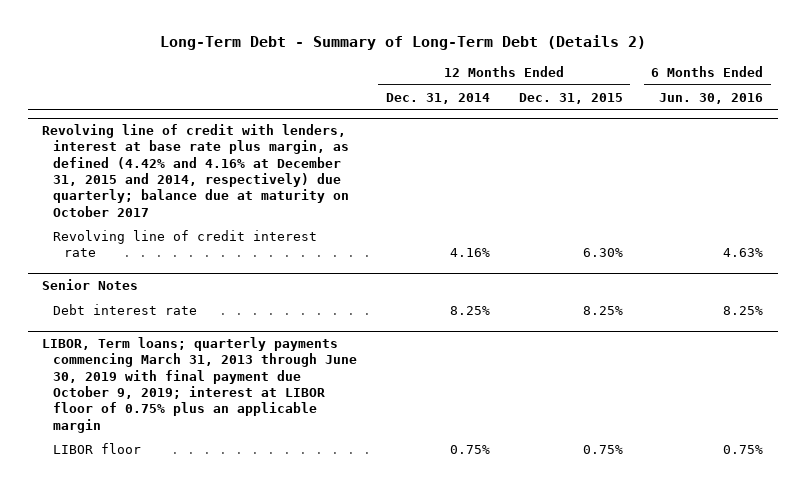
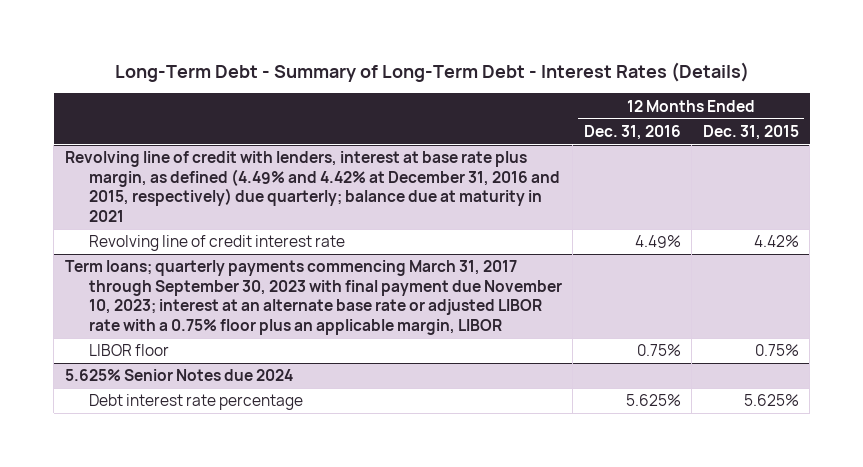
- Long-Term Debt - Summary of Long-Term Debt (Details 2)
+ Long-Term Debt - Summary of Long-Term Debt - Interest Rates (Details)
- | 12 Months Ended Dec. 31, 2014 | 12 Months Ended Dec. 31, 2015 | 6 Months Ended Jun. 30, 2016
+ | 12 Months Ended Dec. 31, 2016 | 12 Months Ended Dec. 31, 2015
- Revolving line of credit with lenders, interest at base rate plus margin, as defined (4.42% and 4.16% at December 31, 2015 and 2014, respectively) due quarterly; balance due at maturity on October 2017
- Revolving line of credit interest rate | 4.16% | 6.30% | 4.63%
- Senior Notes
- Debt interest rate | 8.25% | 8.25% | 8.25%
- LIBOR, Term loans; quarterly payments commencing March 31, 2013 through June 30, 2019 with final payment due October 9, 2019; interest at LIBOR floor of 0.75% plus an applicable margin
+ Revolving line of credit with lenders, interest at base rate plus margin, as defined (4.49% and 4.42% at December 31, 2016 and 2015, respectively) due quarterly; balance due at maturity in 2021
+ Revolving line of credit interest rate | 4.49% | 4.42%
+ Term loans; quarterly payments commencing March 31, 2017 through September 30, 2023 with final payment due November 10, 2023; interest at an alternate base rate or adjusted LIBOR rate with a 0.75% floor plus an applicable margin, LIBOR
+ 5.625% Senior Notes due 2024
+ Debt interest rate percentage | 5.625% | 5.625%

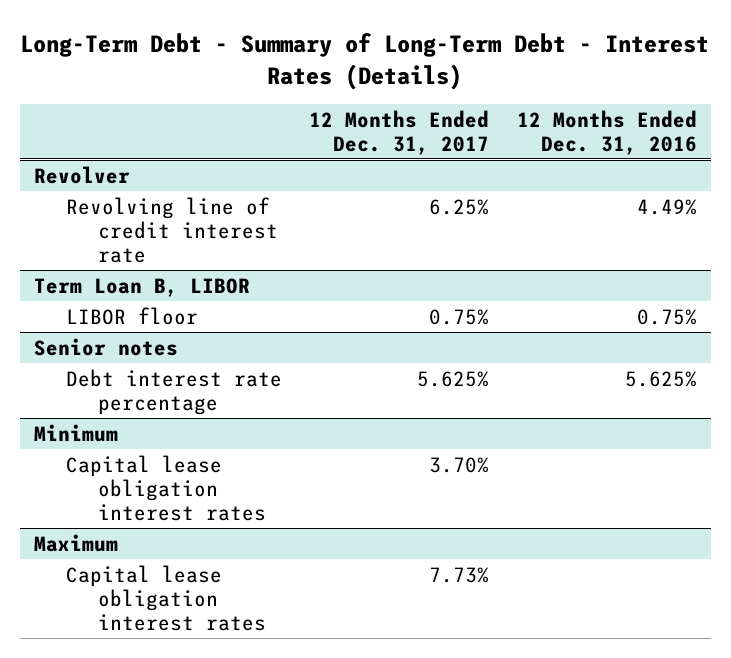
- | 12 Months Ended Dec. 31, 2016 | 12 Months Ended Dec. 31, 2015
+ | 12 Months Ended Dec. 31, 2017 | 12 Months Ended Dec. 31, 2016
- Revolving line of credit with lenders, interest at base rate plus margin, as defined (4.49% and 4.42% at December 31, 2016 and 2015, respectively) due quarterly; balance due at maturity in 2021
+ Revolver
- Term loans; quarterly payments commencing March 31, 2017 through September 30, 2023 with final payment due November 10, 2023; interest at an alternate base rate or adjusted LIBOR rate with a 0.75% floor plus an applicable margin, LIBOR
+ Term Loan B, LIBOR
- 5.625% Senior Notes due 2024
+ Senior notes
+ Minimum
+ Capital lease obligation interest rates | 3.70% |
+ Maximum
+ Capital lease obligation interest rates | 7.73% |

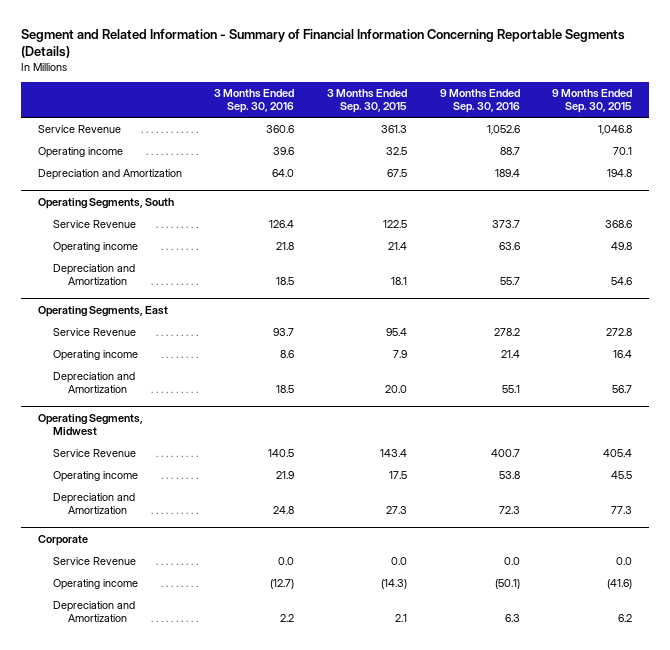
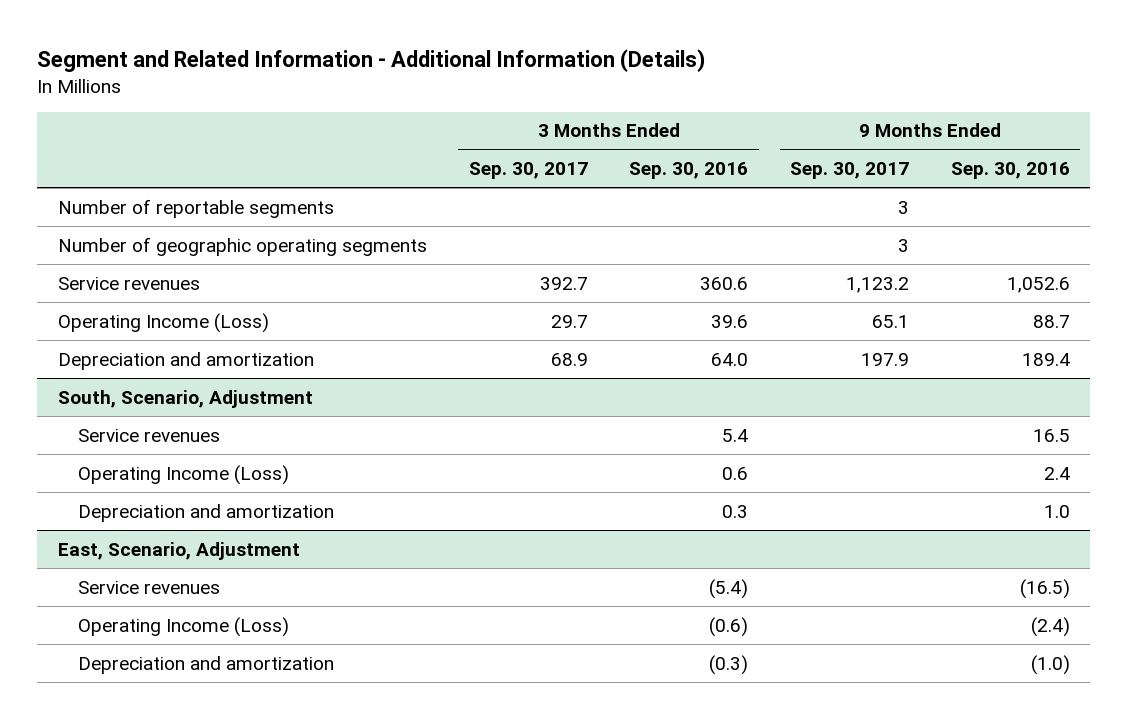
- Segment and Related Information - Summary of Financial Information Concerning Reportable Segments (Details)
+ Segment and Related Information - Additional Information (Details)
- | 3 Months Ended Sep. 30, 2016 | 3 Months Ended Sep. 30, 2015 | 9 Months Ended Sep. 30, 2016 | 9 Months Ended Sep. 30, 2015
+ | 3 Months Ended Sep. 30, 2017 | 3 Months Ended Sep. 30, 2016 | 9 Months Ended Sep. 30, 2017 | 9 Months Ended Sep. 30, 2016
- Service Revenue | 360.6 | 361.3 | 1,052.6 | 1,046.8
- Operating income | 39.6 | 32.5 | 88.7 | 70.1
- Depreciation and Amortization | 64.0 | 67.5 | 189.4 | 194.8
- Operating Segments, South
- Service Revenue | 126.4 | 122.5 | 373.7 | 368.6
- Operating income | 21.8 | 21.4 | 63.6 | 49.8
- Depreciation and Amortization | 18.5 | 18.1 | 55.7 | 54.6
- Operating Segments, East
- Service Revenue | 93.7 | 95.4 | 278.2 | 272.8
- Operating income | 8.6 | 7.9 | 21.4 | 16.4
- Depreciation and Amortization | 18.5 | 20.0 | 55.1 | 56.7
- Operating Segments, Midwest
- Service Revenue | 140.5 | 143.4 | 400.7 | 405.4
- Operating income | 21.9 | 17.5 | 53.8 | 45.5
- Depreciation and Amortization | 24.8 | 27.3 | 72.3 | 77.3
- Corporate
- Service Revenue | 0.0 | 0.0 | 0.0 | 0.0
- Operating income | (12.7) | (14.3) | (50.1) | (41.6)
- Depreciation and Amortization | 2.2 | 2.1 | 6.3 | 6.2
+ Number of reportable segments | | | 3 |
+ Number of geographic operating segments | | | 3 |
+ Service revenues | 392.7 | 360.6 | 1,123.2 | 1,052.6
+ Operating Income (Loss) | 29.7 | 39.6 | 65.1 | 88.7
+ Depreciation and amortization | 68.9 | 64.0 | 197.9 | 189.4
+ South, Scenario, Adjustment
+ Service revenues | | 5.4 | | 16.5
+ Operating Income (Loss) | | 0.6 | | 2.4
+ Depreciation and amortization | | 0.3 | | 1.0
+ East, Scenario, Adjustment
+ Service revenues | | (5.4) | | (16.5)
+ Operating Income (Loss) | | (0.6) | | (2.4)
+ Depreciation and amortization | | (0.3) | | (1.0)

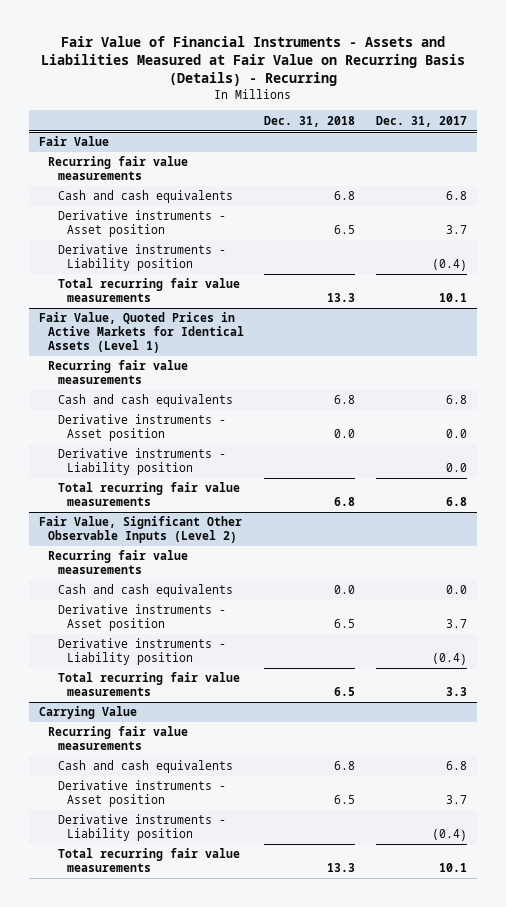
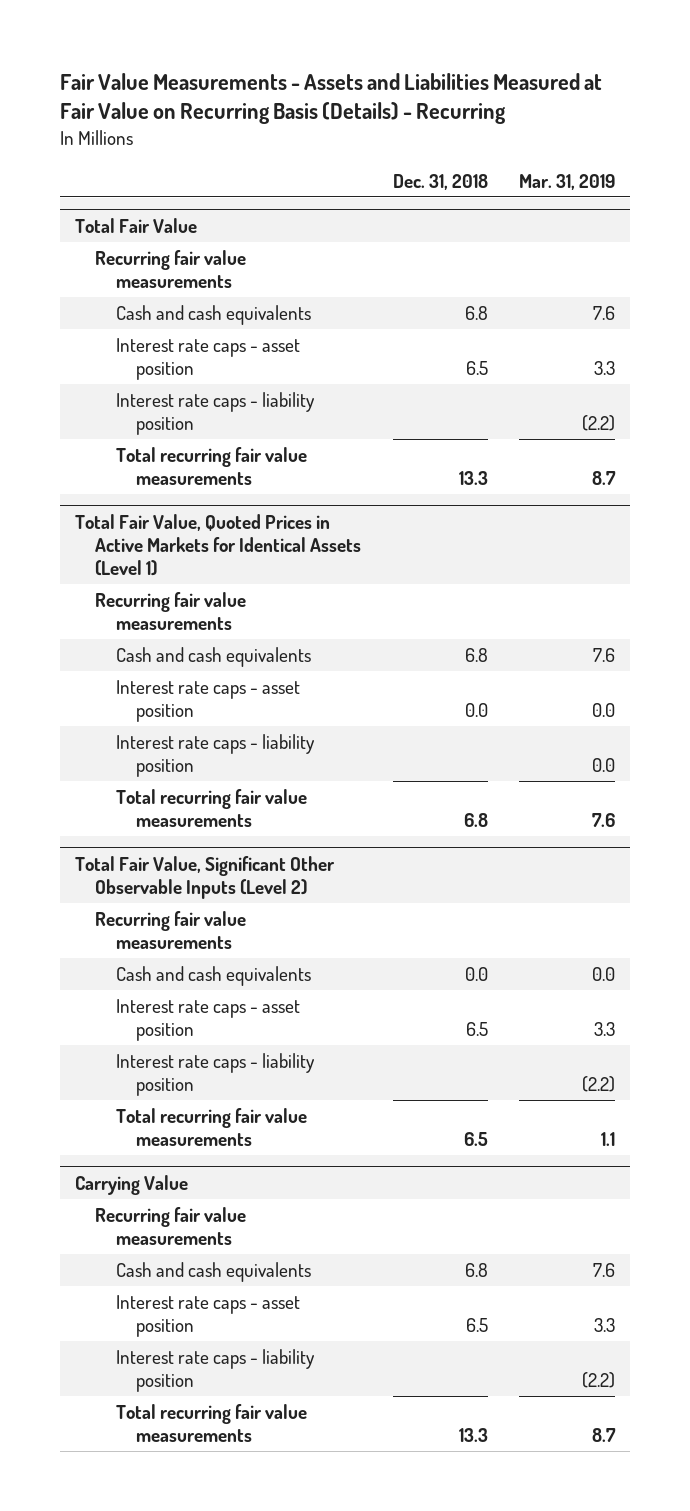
- Fair Value of Financial Instruments - Assets and Liabilities Measured at Fair Value on Recurring Basis (Details) - Recurring
+ Fair Value Measurements - Assets and Liabilities Measured at Fair Value on Recurring Basis (Details) - Recurring
- | Dec. 31, 2018 | Dec. 31, 2017
+ | Dec. 31, 2018 | Mar. 31, 2019
- Fair Value
+ Total Fair Value
- Derivative instruments - Asset position | 6.5 | 3.7
- Derivative instruments - Liability position | | (0.4)
+ Interest rate caps - asset position | 6.5 | 3.3
+ Interest rate caps - liability position | | (2.2)
- Fair Value, Quoted Prices in Active Markets for Identical Assets (Level 1)
+ Total Fair Value, Quoted Prices in Active Markets for Identical Assets (Level 1)
- Derivative instruments - Asset position | 0.0 | 0.0
- Derivative instruments - Liability position | | 0.0
+ Interest rate caps - asset position | 0.0 | 0.0
+ Interest rate caps - liability position | | 0.0
- Fair Value, Significant Other Observable Inputs (Level 2)
+ Total Fair Value, Significant Other Observable Inputs (Level 2)
- Derivative instruments - Asset position | 6.5 | 3.7
- Derivative instruments - Liability position | | (0.4)
+ Interest rate caps - asset position | 6.5 | 3.3
+ Interest rate caps - liability position | | (2.2)
@ Carrying Value
- Derivative instruments - Asset position | 6.5 | 3.7
- Derivative instruments - Liability position | | (0.4)
+ Interest rate caps - asset position | 6.5 | 3.3
+ Interest rate caps - liability position | | (2.2)

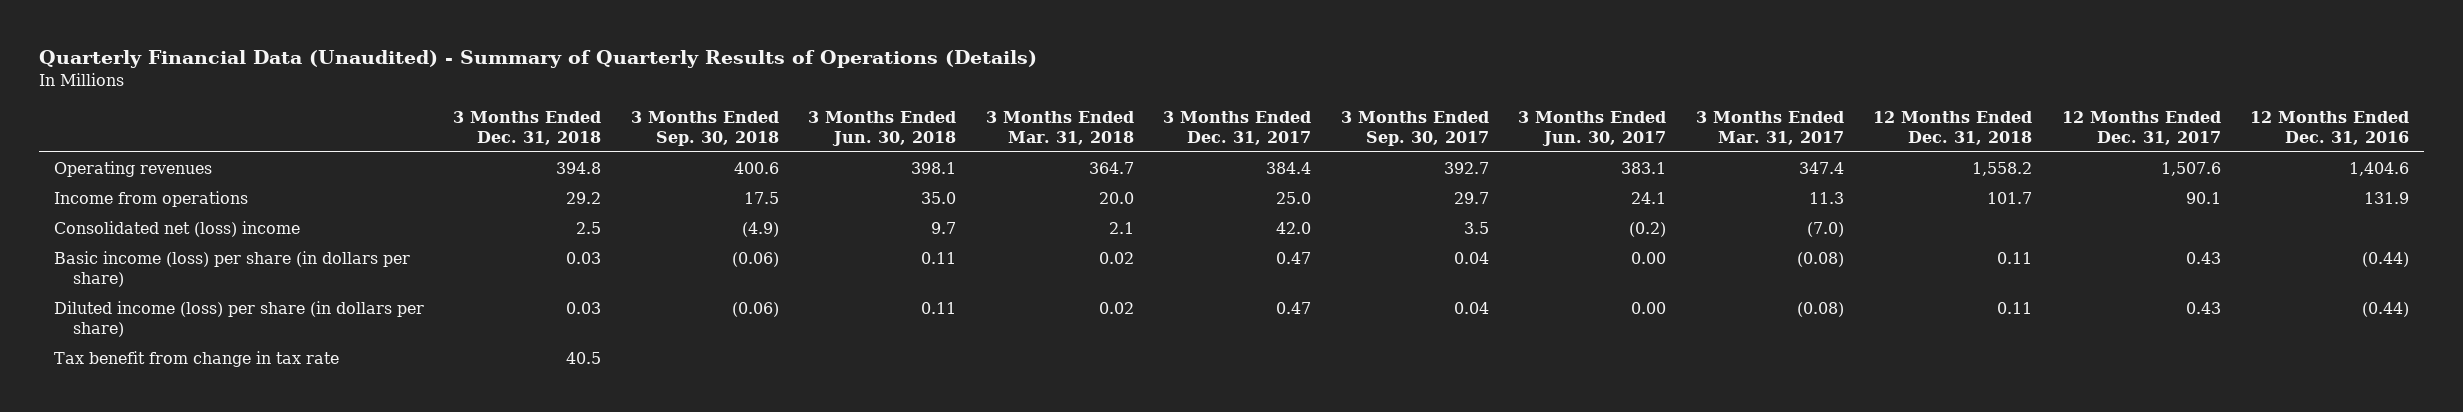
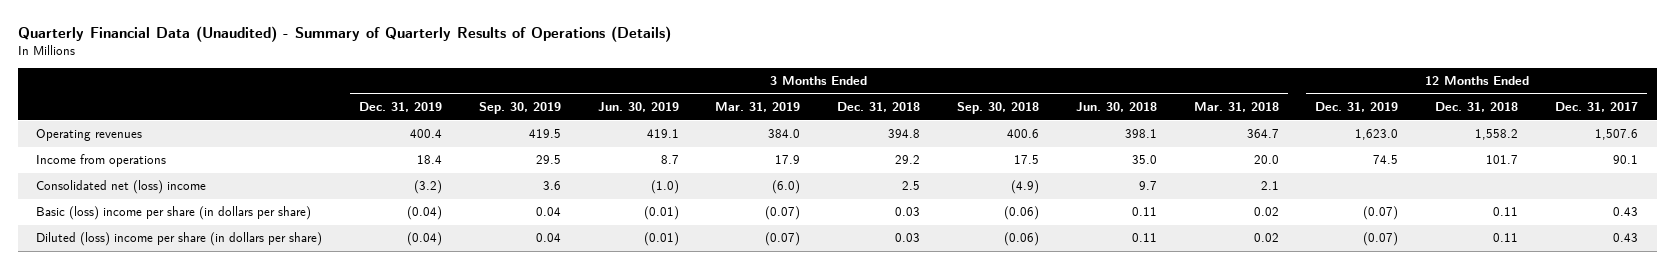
- | 3 Months Ended Dec. 31, 2018 | 3 Months Ended Sep. 30, 2018 | 3 Months Ended Jun. 30, 2018 | 3 Months Ended Mar. 31, 2018 | 3 Months Ended Dec. 31, 2017 | 3 Months Ended Sep. 30, 2017 | 3 Months Ended Jun. 30, 2017 | 3 Months Ended Mar. 31, 2017 | 12 Months Ended Dec. 31, 2018 | 12 Months Ended Dec. 31, 2017 | 12 Months Ended Dec. 31, 2016
+ | 3 Months Ended Dec. 31, 2019 | 3 Months Ended Sep. 30, 2019 | 3 Months Ended Jun. 30, 2019 | 3 Months Ended Mar. 31, 2019 | 3 Months Ended Dec. 31, 2018 | 3 Months Ended Sep. 30, 2018 | 3 Months Ended Jun. 30, 2018 | 3 Months Ended Mar. 31, 2018 | 12 Months Ended Dec. 31, 2019 | 12 Months Ended Dec. 31, 2018 | 12 Months Ended Dec. 31, 2017
- Basic income (loss) per share (in dollars per share) | 0.03 | (0.06) | 0.11 | 0.02 | 0.47 | 0.04 | 0.00 | (0.08) | 0.11 | 0.43 | (0.44)
- Diluted income (loss) per share (in dollars per share) | 0.03 | (0.06) | 0.11 | 0.02 | 0.47 | 0.04 | 0.00 | (0.08) | 0.11 | 0.43 | (0.44)
- Tax benefit from change in tax rate | 40.5 | | | | | | | | | |
+ Basic (loss) income per share (in dollars per share) | (0.04) | 0.04 | (0.01) | (0.07) | 0.03 | (0.06) | 0.11 | 0.02 | (0.07) | 0.11 | 0.43
+ Diluted (loss) income per share (in dollars per share) | (0.04) | 0.04 | (0.01) | (0.07) | 0.03 | (0.06) | 0.11 | 0.02 | (0.07) | 0.11 | 0.43

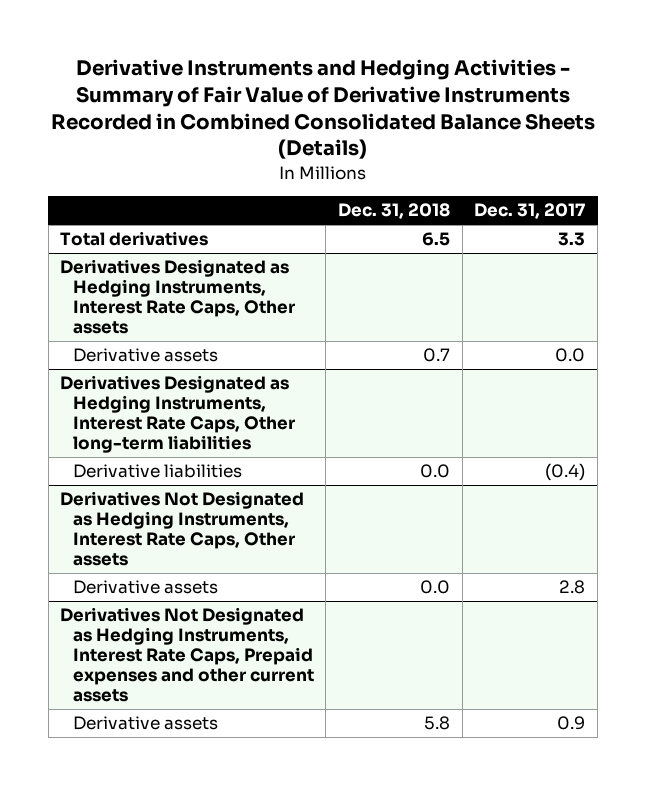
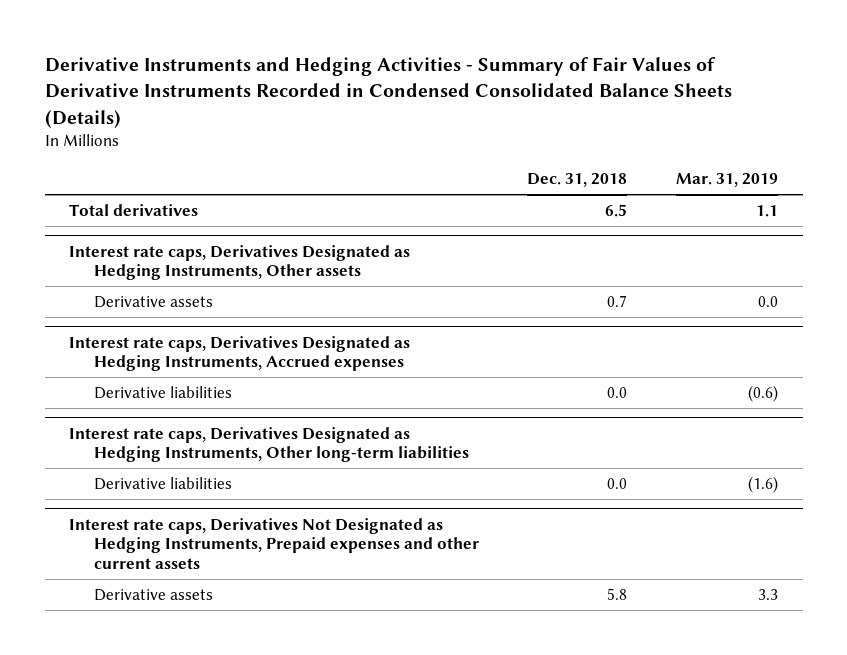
- Derivative Instruments and Hedging Activities - Summary of Fair Value of Derivative Instruments Recorded in Combined Consolidated Balance Sheets (Details)
+ Derivative Instruments and Hedging Activities - Summary of Fair Values of Derivative Instruments Recorded in Condensed Consolidated Balance Sheets (Details)
- | Dec. 31, 2018 | Dec. 31, 2017
+ | Dec. 31, 2018 | Mar. 31, 2019
- Derivatives Designated as Hedging Instruments, Interest Rate Caps, Other assets
+ Interest rate caps, Derivatives Designated as Hedging Instruments, Other assets
- Derivatives Designated as Hedging Instruments, Interest Rate Caps, Other long-term liabilities
+ Interest rate caps, Derivatives Designated as Hedging Instruments, Accrued expenses
- Derivatives Not Designated as Hedging Instruments, Interest Rate Caps, Other assets
- Derivative assets | 0.0 | 2.8
- Derivatives Not Designated as Hedging Instruments, Interest Rate Caps, Prepaid expenses and other current assets
+ Interest rate caps, Derivatives Designated as Hedging Instruments, Other long-term liabilities
+ Derivative liabilities | 0.0 | (1.6)
+ Interest rate caps, Derivatives Not Designated as Hedging Instruments, Prepaid expenses and other current assets

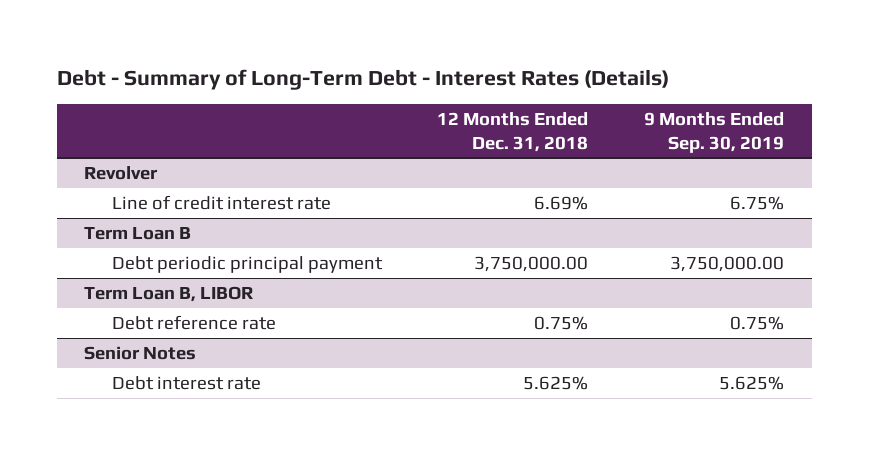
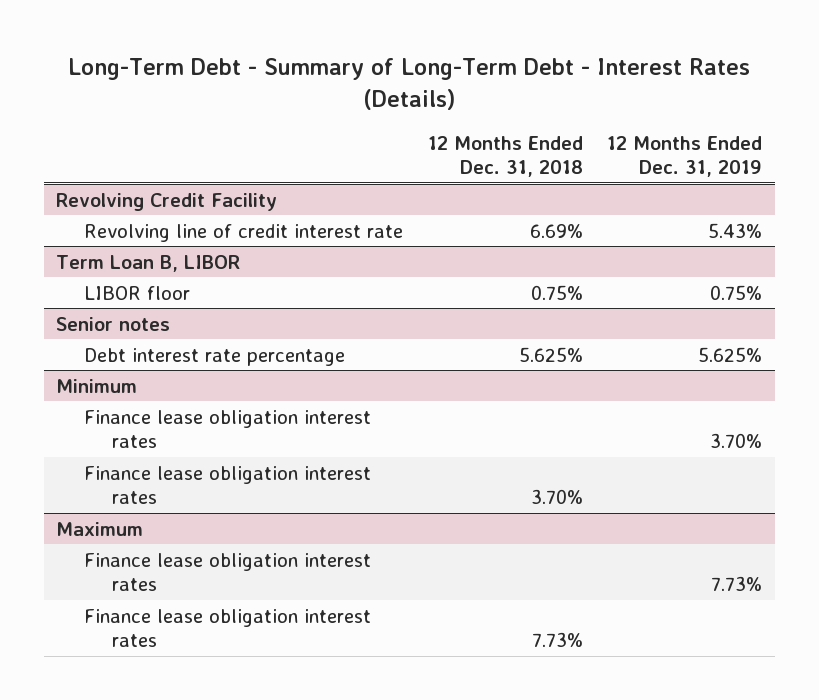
- Debt - Summary of Long-Term Debt - Interest Rates (Details)
+ Long-Term Debt - Summary of Long-Term Debt - Interest Rates (Details)
- | 12 Months Ended Dec. 31, 2018 | 9 Months Ended Sep. 30, 2019
+ | 12 Months Ended Dec. 31, 2018 | 12 Months Ended Dec. 31, 2019
- Revolver
- Line of credit interest rate | 6.69% | 6.75%
- Term Loan B
- Debt periodic principal payment | 3,750,000.00 | 3,750,000.00
+ Revolving Credit Facility
+ Revolving line of credit interest rate | 6.69% | 5.43%
@ Term Loan B, LIBOR
- Debt reference rate | 0.75% | 0.75%
- Senior Notes
- Debt interest rate | 5.625% | 5.625%
@ Term Loan B, LIBOR
+ LIBOR floor | 0.75% | 0.75%
+ Senior notes
+ Debt interest rate percentage | 5.625% | 5.625%
+ Minimum
+ Finance lease obligation interest rates | | 3.70%
+ Finance lease obligation interest rates | 3.70% |
+ Maximum
+ Finance lease obligation interest rates | | 7.73%
+ Finance lease obligation interest rates | 7.73% |

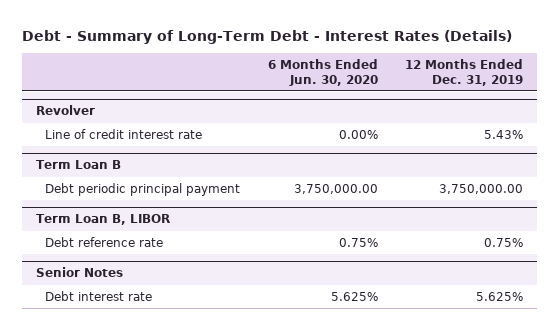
- Long-Term Debt - Summary of Long-Term Debt - Interest Rates (Details)
+ Debt - Summary of Long-Term Debt - Interest Rates (Details)
- | 12 Months Ended Dec. 31, 2018 | 12 Months Ended Dec. 31, 2019
+ | 6 Months Ended Jun. 30, 2020 | 12 Months Ended Dec. 31, 2019
- Revolving Credit Facility
- Revolving line of credit interest rate | 6.69% | 5.43%
+ Revolver
+ Line of credit interest rate | 0.00% | 5.43%
+ Term Loan B
+ Debt periodic principal payment | 3,750,000.00 | 3,750,000.00
@ Term Loan B, LIBOR
- LIBOR floor | 0.75% | 0.75%
- Senior notes
- Debt interest rate percentage | 5.625% | 5.625%
- Minimum
- Finance lease obligation interest rates | | 3.70%
- Finance lease obligation interest rates | 3.70% |
- Maximum
- Finance lease obligation interest rates | | 7.73%
- Finance lease obligation interest rates | 7.73% |
@ Term Loan B, LIBOR
+ Debt reference rate | 0.75% | 0.75%
+ Senior Notes
+ Debt interest rate | 5.625% | 5.625%

